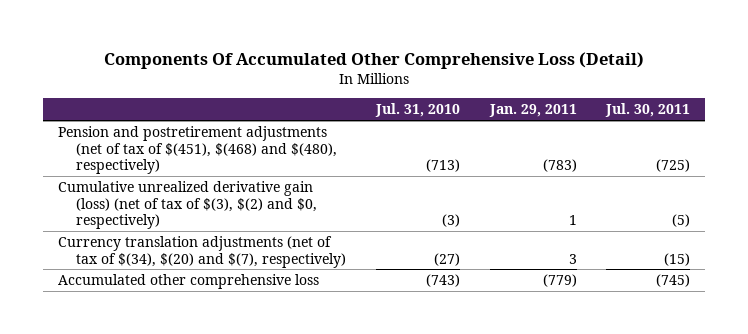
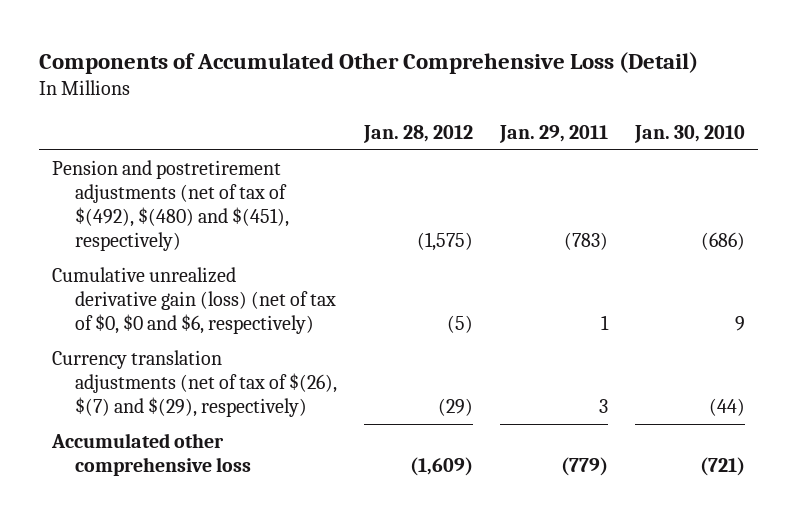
- Components Of Accumulated Other Comprehensive Loss (Detail)
+ Components of Accumulated Other Comprehensive Loss (Detail)
- | Jul. 31, 2010 | Jan. 29, 2011 | Jul. 30, 2011
+ | Jan. 28, 2012 | Jan. 29, 2011 | Jan. 30, 2010
- Pension and postretirement adjustments (net of tax of $(451), $(468) and $(480), respectively) | (713) | (783) | (725)
- Cumulative unrealized derivative gain (loss) (net of tax of $(3), $(2) and $0, respectively) | (3) | 1 | (5)
- Currency translation adjustments (net of tax of $(34), $(20) and $(7), respectively) | (27) | 3 | (15)
+ Pension and postretirement adjustments (net of tax of $(492), $(480) and $(451), respectively) | (1,575) | (783) | (686)
+ Cumulative unrealized derivative gain (loss) (net of tax of $0, $0 and $6, respectively) | (5) | 1 | 9
+ Currency translation adjustments (net of tax of $(26), $(7) and $(29), respectively) | (29) | 3 | (44)

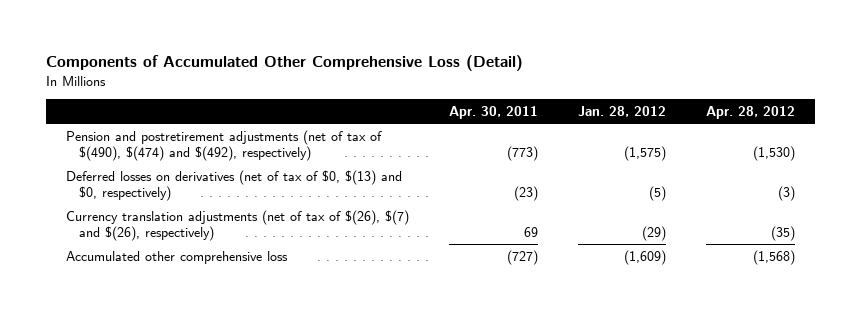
- | Jan. 28, 2012 | Jan. 29, 2011 | Jan. 30, 2010
+ | Apr. 30, 2011 | Jan. 28, 2012 | Apr. 28, 2012
- Pension and postretirement adjustments (net of tax of $(492), $(480) and $(451), respectively) | (1,575) | (783) | (686)
- Cumulative unrealized derivative gain (loss) (net of tax of $0, $0 and $6, respectively) | (5) | 1 | 9
- Currency translation adjustments (net of tax of $(26), $(7) and $(29), respectively) | (29) | 3 | (44)
+ Pension and postretirement adjustments (net of tax of $(490), $(474) and $(492), respectively) | (773) | (1,575) | (1,530)
+ Deferred losses on derivatives (net of tax of $0, $(13) and $0, respectively) | (23) | (5) | (3)
+ Currency translation adjustments (net of tax of $(26), $(7) and $(26), respectively) | 69 | (29) | (35)

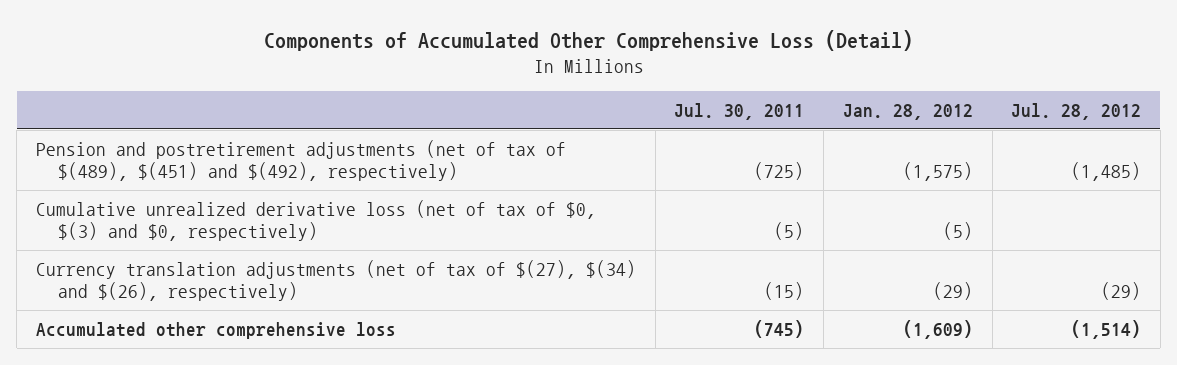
- | Apr. 30, 2011 | Jan. 28, 2012 | Apr. 28, 2012
+ | Jul. 30, 2011 | Jan. 28, 2012 | Jul. 28, 2012
- Pension and postretirement adjustments (net of tax of $(490), $(474) and $(492), respectively) | (773) | (1,575) | (1,530)
- Deferred losses on derivatives (net of tax of $0, $(13) and $0, respectively) | (23) | (5) | (3)
- Currency translation adjustments (net of tax of $(26), $(7) and $(26), respectively) | 69 | (29) | (35)
+ Pension and postretirement adjustments (net of tax of $(489), $(451) and $(492), respectively) | (725) | (1,575) | (1,485)
+ Cumulative unrealized derivative loss (net of tax of $0, $(3) and $0, respectively) | (5) | (5) |
+ Currency translation adjustments (net of tax of $(27), $(34) and $(26), respectively) | (15) | (29) | (29)

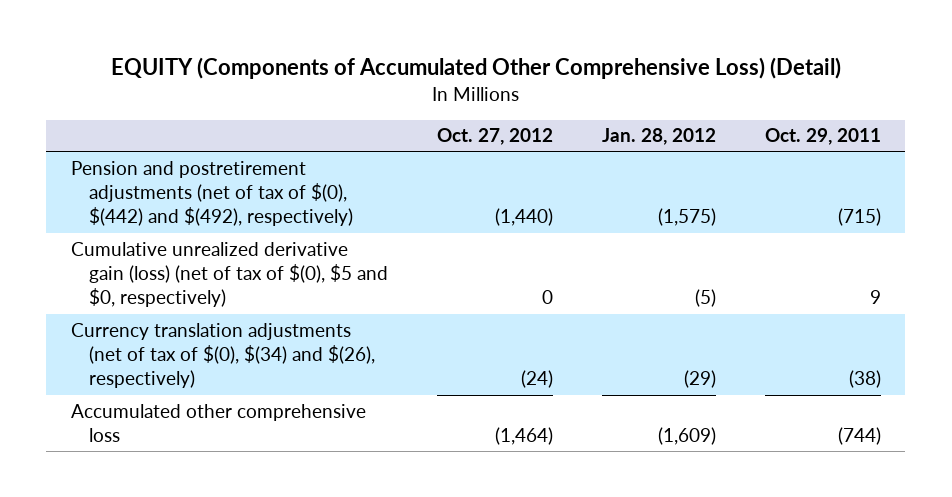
- Components of Accumulated Other Comprehensive Loss (Detail)
+ EQUITY (Components of Accumulated Other Comprehensive Loss) (Detail)
- | Jul. 30, 2011 | Jan. 28, 2012 | Jul. 28, 2012
+ | Oct. 27, 2012 | Jan. 28, 2012 | Oct. 29, 2011
- Pension and postretirement adjustments (net of tax of $(489), $(451) and $(492), respectively) | (725) | (1,575) | (1,485)
- Cumulative unrealized derivative loss (net of tax of $0, $(3) and $0, respectively) | (5) | (5) |
- Currency translation adjustments (net of tax of $(27), $(34) and $(26), respectively) | (15) | (29) | (29)
+ Pension and postretirement adjustments (net of tax of $(0), $(442) and $(492), respectively) | (1,440) | (1,575) | (715)
+ Cumulative unrealized derivative gain (loss) (net of tax of $(0), $5 and $0, respectively) | 0 | (5) | 9
+ Currency translation adjustments (net of tax of $(0), $(34) and $(26), respectively) | (24) | (29) | (38)

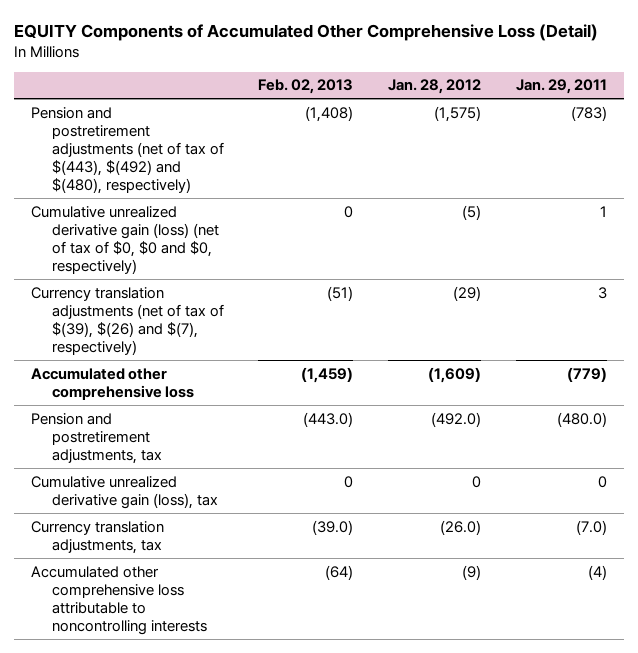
- EQUITY (Components of Accumulated Other Comprehensive Loss) (Detail)
+ EQUITY Components of Accumulated Other Comprehensive Loss (Detail)
- | Oct. 27, 2012 | Jan. 28, 2012 | Oct. 29, 2011
+ | Feb. 02, 2013 | Jan. 28, 2012 | Jan. 29, 2011
- Pension and postretirement adjustments (net of tax of $(0), $(442) and $(492), respectively) | (1,440) | (1,575) | (715)
- Cumulative unrealized derivative gain (loss) (net of tax of $(0), $5 and $0, respectively) | 0 | (5) | 9
- Currency translation adjustments (net of tax of $(0), $(34) and $(26), respectively) | (24) | (29) | (38)
+ Pension and postretirement adjustments (net of tax of $(443), $(492) and $(480), respectively) | (1,408) | (1,575) | (783)
+ Cumulative unrealized derivative gain (loss) (net of tax of $0, $0 and $0, respectively) | 0 | (5) | 1
+ Currency translation adjustments (net of tax of $(39), $(26) and $(7), respectively) | (51) | (29) | 3
+ Pension and postretirement adjustments, tax | (443.0) | (492.0) | (480.0)
+ Cumulative unrealized derivative gain (loss), tax | 0 | 0 | 0
+ Currency translation adjustments, tax | (39.0) | (26.0) | (7.0)
+ Accumulated other comprehensive loss attributable to noncontrolling interests | (64) | (9) | (4)

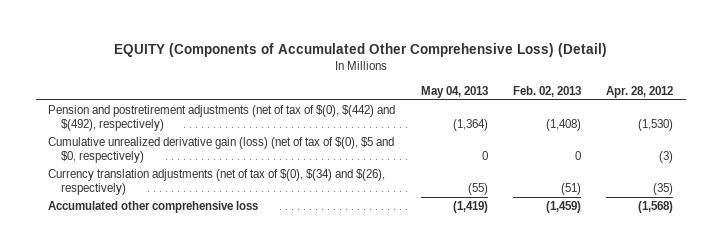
- EQUITY Components of Accumulated Other Comprehensive Loss (Detail)
+ EQUITY (Components of Accumulated Other Comprehensive Loss) (Detail)
- | Feb. 02, 2013 | Jan. 28, 2012 | Jan. 29, 2011
+ | May 04, 2013 | Feb. 02, 2013 | Apr. 28, 2012
- Pension and postretirement adjustments (net of tax of $(443), $(492) and $(480), respectively) | (1,408) | (1,575) | (783)
- Cumulative unrealized derivative gain (loss) (net of tax of $0, $0 and $0, respectively) | 0 | (5) | 1
- Currency translation adjustments (net of tax of $(39), $(26) and $(7), respectively) | (51) | (29) | 3
+ Pension and postretirement adjustments (net of tax of $(0), $(442) and $(492), respectively) | (1,364) | (1,408) | (1,530)
+ Cumulative unrealized derivative gain (loss) (net of tax of $(0), $5 and $0, respectively) | 0 | 0 | (3)
+ Currency translation adjustments (net of tax of $(0), $(34) and $(26), respectively) | (55) | (51) | (35)
- Pension and postretirement adjustments, tax | (443.0) | (492.0) | (480.0)
- Cumulative unrealized derivative gain (loss), tax | 0 | 0 | 0
- Currency translation adjustments, tax | (39.0) | (26.0) | (7.0)
- Accumulated other comprehensive loss attributable to noncontrolling interests | (64) | (9) | (4)

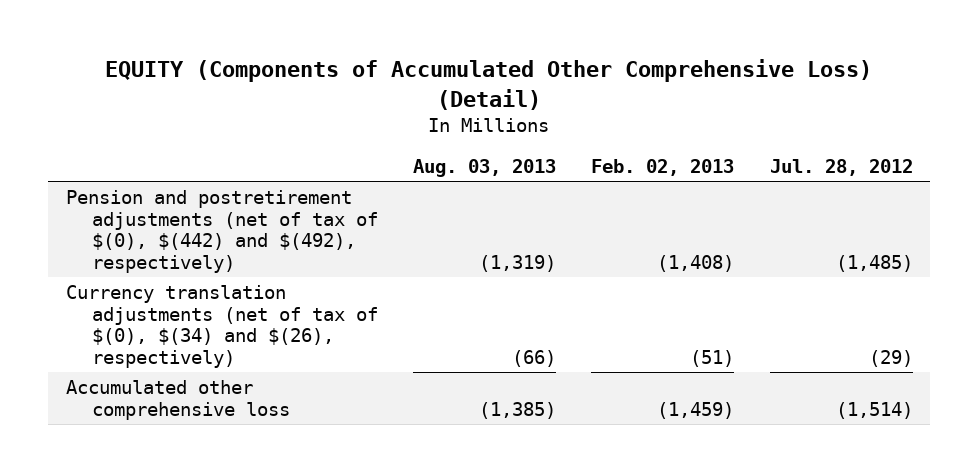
- | May 04, 2013 | Feb. 02, 2013 | Apr. 28, 2012
+ | Aug. 03, 2013 | Feb. 02, 2013 | Jul. 28, 2012
- Cumulative unrealized derivative gain (loss) (net of tax of $(0), $5 and $0, respectively) | 0 | 0 | (3)

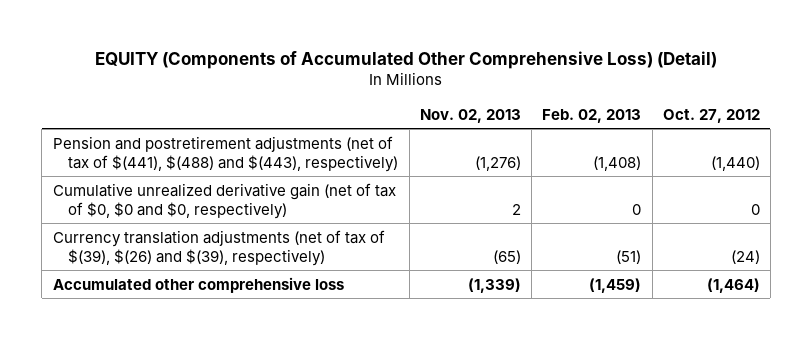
- | Aug. 03, 2013 | Feb. 02, 2013 | Jul. 28, 2012
+ | Nov. 02, 2013 | Feb. 02, 2013 | Oct. 27, 2012
- Pension and postretirement adjustments (net of tax of $(0), $(442) and $(492), respectively) | (1,319) | (1,408) | (1,485)
- Currency translation adjustments (net of tax of $(0), $(34) and $(26), respectively) | (66) | (51) | (29)
+ Pension and postretirement adjustments (net of tax of $(441), $(488) and $(443), respectively) | (1,276) | (1,408) | (1,440)
+ Cumulative unrealized derivative gain (net of tax of $0, $0 and $0, respectively) | 2 | 0 | 0
+ Currency translation adjustments (net of tax of $(39), $(26) and $(39), respectively) | (65) | (51) | (24)

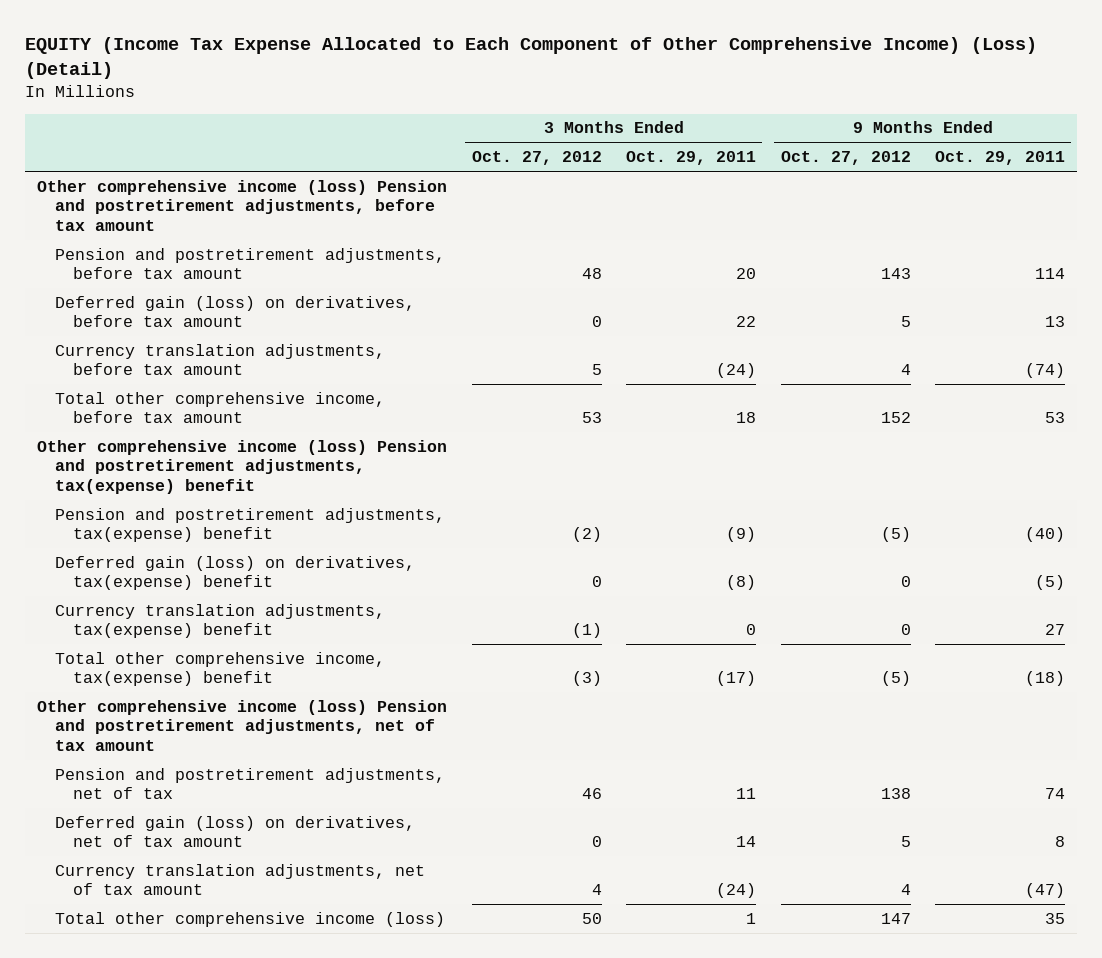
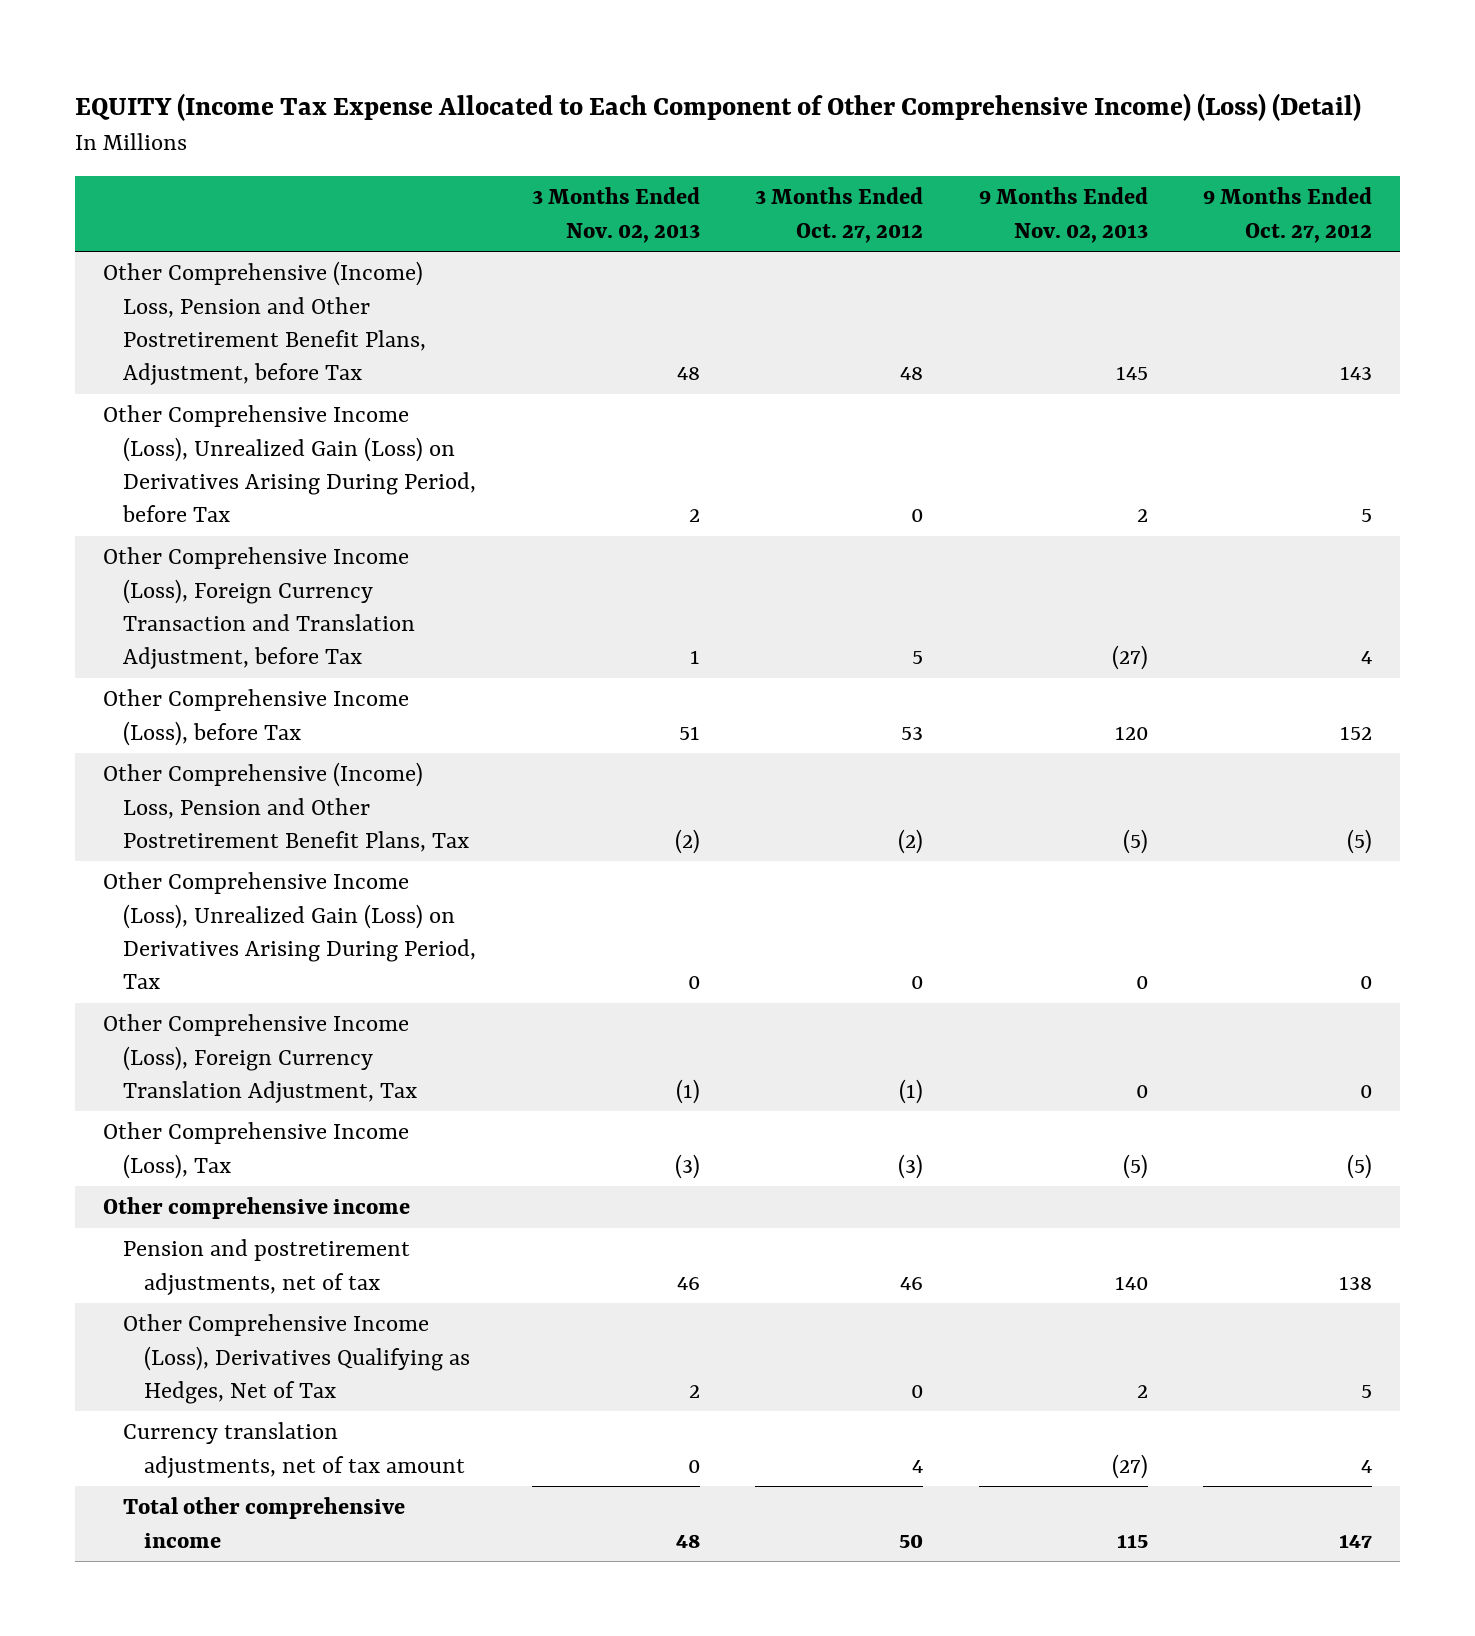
- | 3 Months Ended Oct. 27, 2012 | 3 Months Ended Oct. 29, 2011 | 9 Months Ended Oct. 27, 2012 | 9 Months Ended Oct. 29, 2011
+ | 3 Months Ended Nov. 02, 2013 | 3 Months Ended Oct. 27, 2012 | 9 Months Ended Nov. 02, 2013 | 9 Months Ended Oct. 27, 2012
- Other comprehensive income (loss) Pension and postretirement adjustments, before tax amount
- Pension and postretirement adjustments, before tax amount | 48 | 20 | 143 | 114
- Deferred gain (loss) on derivatives, before tax amount | 0 | 22 | 5 | 13
- Currency translation adjustments, before tax amount | 5 | (24) | 4 | (74)
- Total other comprehensive income, before tax amount | 53 | 18 | 152 | 53
- Other comprehensive income (loss) Pension and postretirement adjustments, tax(expense) benefit
- Pension and postretirement adjustments, tax(expense) benefit | (2) | (9) | (5) | (40)
- Deferred gain (loss) on derivatives, tax(expense) benefit | 0 | (8) | 0 | (5)
- Currency translation adjustments, tax(expense) benefit | (1) | 0 | 0 | 27
- Total other comprehensive income, tax(expense) benefit | (3) | (17) | (5) | (18)
- Other comprehensive income (loss) Pension and postretirement adjustments, net of tax amount
+ Other Comprehensive (Income) Loss, Pension and Other Postretirement Benefit Plans, Adjustment, before Tax | 48 | 48 | 145 | 143
+ Other Comprehensive Income (Loss), Unrealized Gain (Loss) on Derivatives Arising During Period, before Tax | 2 | 0 | 2 | 5
+ Other Comprehensive Income (Loss), Foreign Currency Transaction and Translation Adjustment, before Tax | 1 | 5 | (27) | 4
+ Other Comprehensive Income (Loss), before Tax | 51 | 53 | 120 | 152
+ Other Comprehensive (Income) Loss, Pension and Other Postretirement Benefit Plans, Tax | (2) | (2) | (5) | (5)
+ Other Comprehensive Income (Loss), Unrealized Gain (Loss) on Derivatives Arising During Period, Tax | 0 | 0 | 0 | 0
+ Other Comprehensive Income (Loss), Foreign Currency Translation Adjustment, Tax | (1) | (1) | 0 | 0
+ Other Comprehensive Income (Loss), Tax | (3) | (3) | (5) | (5)
+ Other comprehensive income
- Deferred gain (loss) on derivatives, net of tax amount | 0 | 14 | 5 | 8
+ Other Comprehensive Income (Loss), Derivatives Qualifying as Hedges, Net of Tax | 2 | 0 | 2 | 5
- Total other comprehensive income (loss) | 50 | 1 | 147 | 35
+ Total other comprehensive income | 48 | 50 | 115 | 147

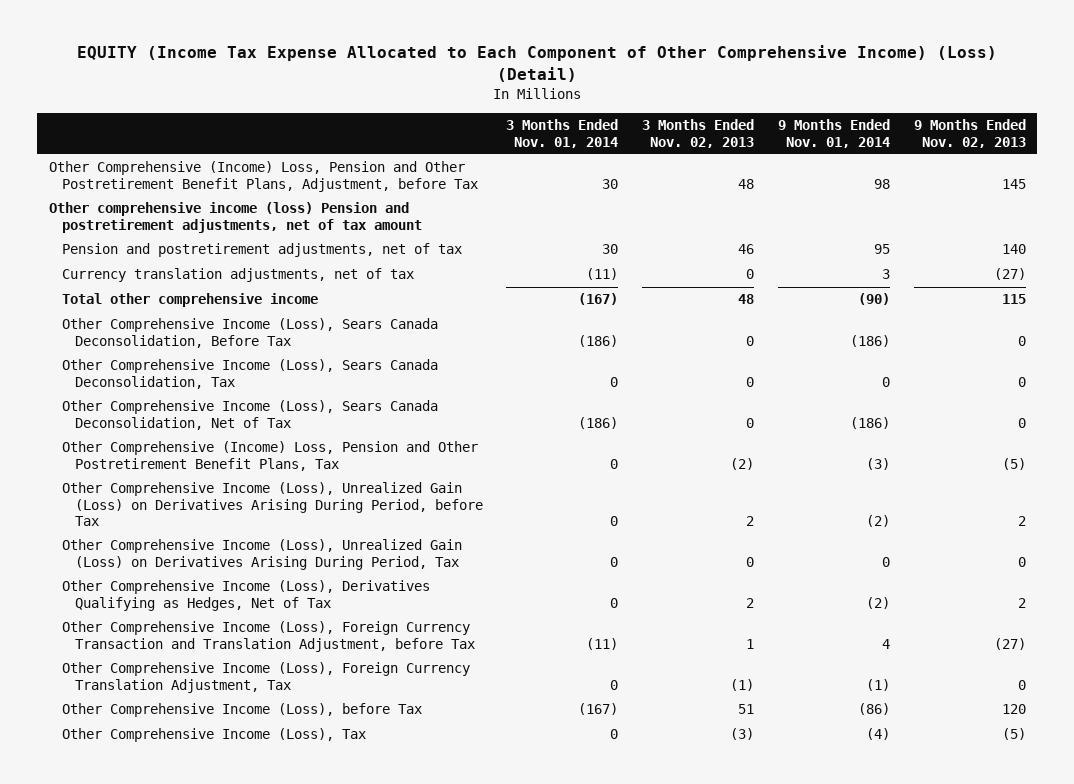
- | 3 Months Ended Nov. 02, 2013 | 3 Months Ended Oct. 27, 2012 | 9 Months Ended Nov. 02, 2013 | 9 Months Ended Oct. 27, 2012
+ | 3 Months Ended Nov. 01, 2014 | 3 Months Ended Nov. 02, 2013 | 9 Months Ended Nov. 01, 2014 | 9 Months Ended Nov. 02, 2013
+ Other comprehensive income (loss) Pension and postretirement adjustments, net of tax amount
moved up: Pension and postretirement adjustments, net of tax | 30 | 46 | 95 | 140
+ Currency translation adjustments, net of tax | (11) | 0 | 3 | (27)
moved up: Total other comprehensive income | (167) | 48 | (90) | 115
+ Other Comprehensive Income (Loss), Sears Canada Deconsolidation, Before Tax | (186) | 0 | (186) | 0
+ Other Comprehensive Income (Loss), Sears Canada Deconsolidation, Tax | 0 | 0 | 0 | 0
+ Other Comprehensive Income (Loss), Sears Canada Deconsolidation, Net of Tax | (186) | 0 | (186) | 0
moved down: Other Comprehensive Income (Loss), Unrealized Gain (Loss) on Derivatives Arising During Period, before Tax | 0 | 2 | (2) | 2
moved up: Other Comprehensive Income (Loss), Derivatives Qualifying as Hedges, Net of Tax | 0 | 2 | (2) | 2
moved down: Other Comprehensive Income (Loss), Foreign Currency Transaction and Translation Adjustment, before Tax | (11) | 1 | 4 | (27)
moved down: Other Comprehensive Income (Loss), before Tax | (167) | 51 | (86) | 120
- Other comprehensive income
- Currency translation adjustments, net of tax amount | 0 | 4 | (27) | 4

